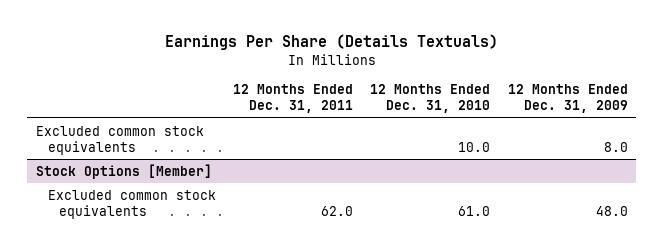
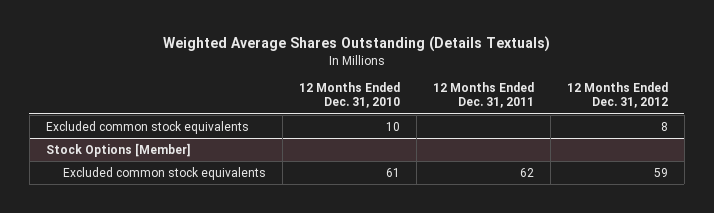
- Earnings Per Share (Details Textuals)
+ Weighted Average Shares Outstanding (Details Textuals)
- | 12 Months Ended Dec. 31, 2011 | 12 Months Ended Dec. 31, 2010 | 12 Months Ended Dec. 31, 2009
+ | 12 Months Ended Dec. 31, 2010 | 12 Months Ended Dec. 31, 2011 | 12 Months Ended Dec. 31, 2012
- Excluded common stock equivalents | | 10.0 | 8.0
+ Excluded common stock equivalents | 10 | | 8
@ Stock Options [Member]
- Excluded common stock equivalents | 62.0 | 61.0 | 48.0
+ Excluded common stock equivalents | 61 | 62 | 59

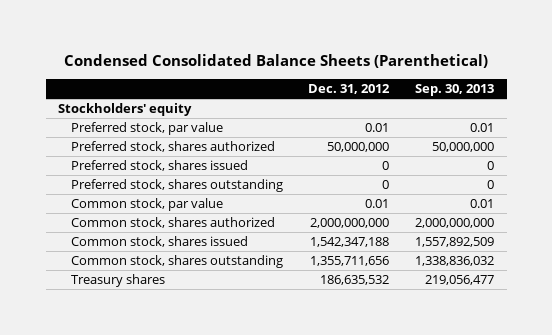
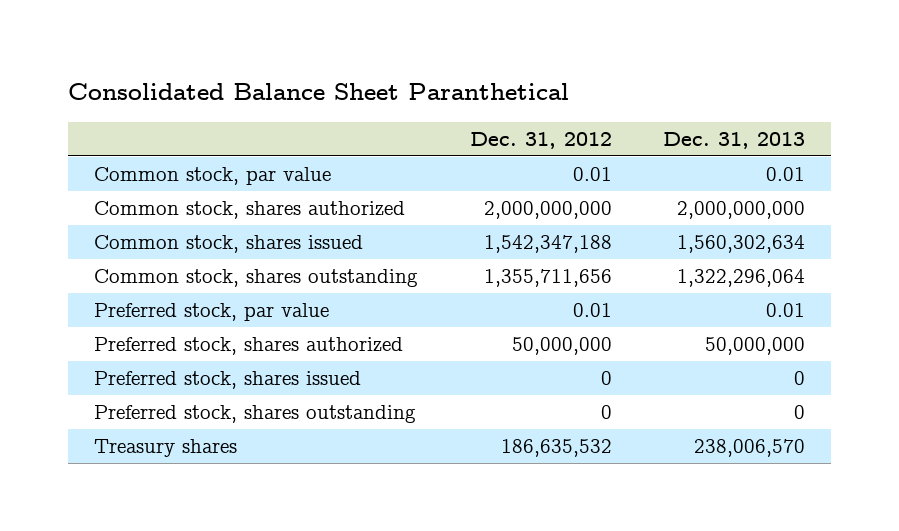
- Condensed Consolidated Balance Sheets (Parenthetical)
+ Consolidated Balance Sheet Paranthetical
- | Dec. 31, 2012 | Sep. 30, 2013
+ | Dec. 31, 2012 | Dec. 31, 2013
- Stockholders' equity
moved down: Preferred stock, par value | 0.01 | 0.01
moved down: Preferred stock, shares authorized | 50,000,000 | 50,000,000
moved down: Preferred stock, shares issued | 0 | 0
moved down: Preferred stock, shares outstanding | 0 | 0

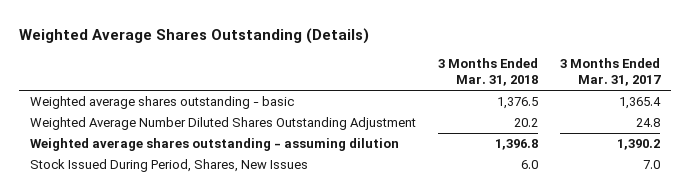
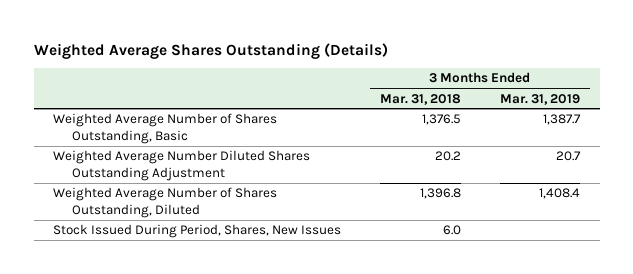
- | 3 Months Ended Mar. 31, 2018 | 3 Months Ended Mar. 31, 2017
+ | 3 Months Ended Mar. 31, 2018 | 3 Months Ended Mar. 31, 2019
- Weighted average shares outstanding - basic | 1,376.5 | 1,365.4
+ Weighted Average Number of Shares Outstanding, Basic | 1,376.5 | 1,387.7
- Weighted average shares outstanding - assuming dilution | 1,396.8 | 1,390.2
+ Weighted Average Number of Shares Outstanding, Diluted | 1,396.8 | 1,408.4

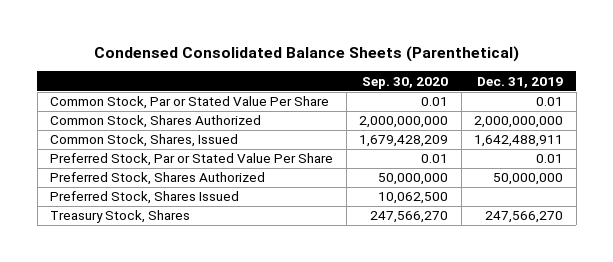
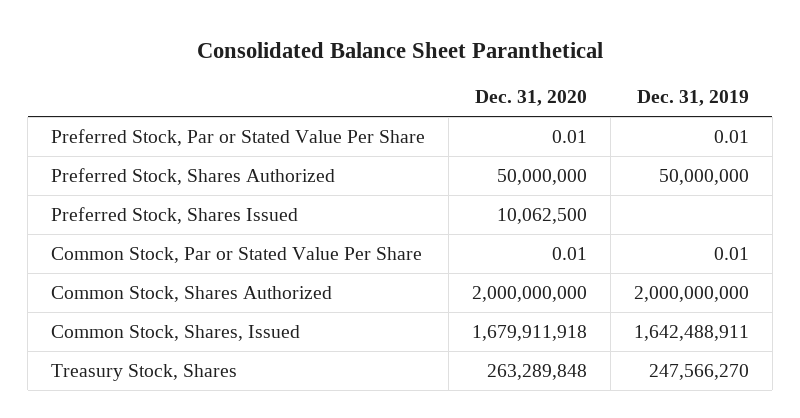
- Condensed Consolidated Balance Sheets (Parenthetical)
+ Consolidated Balance Sheet Paranthetical
- | Sep. 30, 2020 | Dec. 31, 2019
+ | Dec. 31, 2020 | Dec. 31, 2019
moved down: Common Stock, Par or Stated Value Per Share | 0.01 | 0.01
moved down: Common Stock, Shares Authorized | 2,000,000,000 | 2,000,000,000
moved down: Common Stock, Shares, Issued | 1,679,911,918 | 1,642,488,911

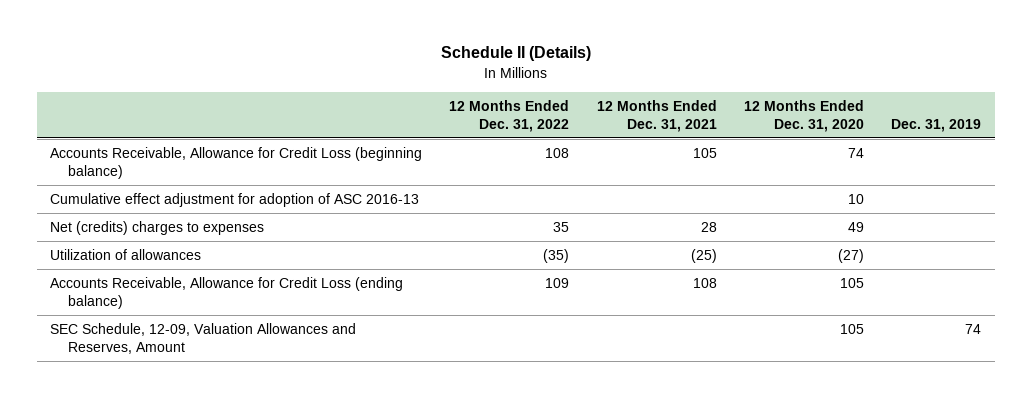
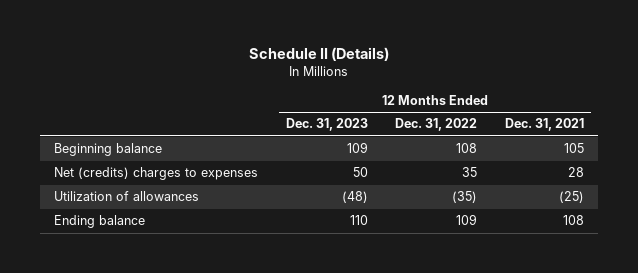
- | 12 Months Ended Dec. 31, 2022 | 12 Months Ended Dec. 31, 2021 | 12 Months Ended Dec. 31, 2020 | Dec. 31, 2019
+ | 12 Months Ended Dec. 31, 2023 | 12 Months Ended Dec. 31, 2022 | 12 Months Ended Dec. 31, 2021
- Accounts Receivable, Allowance for Credit Loss (beginning balance) | 108 | 105 | 74 |
- Cumulative effect adjustment for adoption of ASC 2016-13 | | | 10 |
+ Beginning balance | 109 | 108 | 105
- Accounts Receivable, Allowance for Credit Loss (ending balance) | 109 | 108 | 105 |
- SEC Schedule, 12-09, Valuation Allowances and Reserves, Amount | | | 105 | 74
+ Ending balance | 110 | 109 | 108

